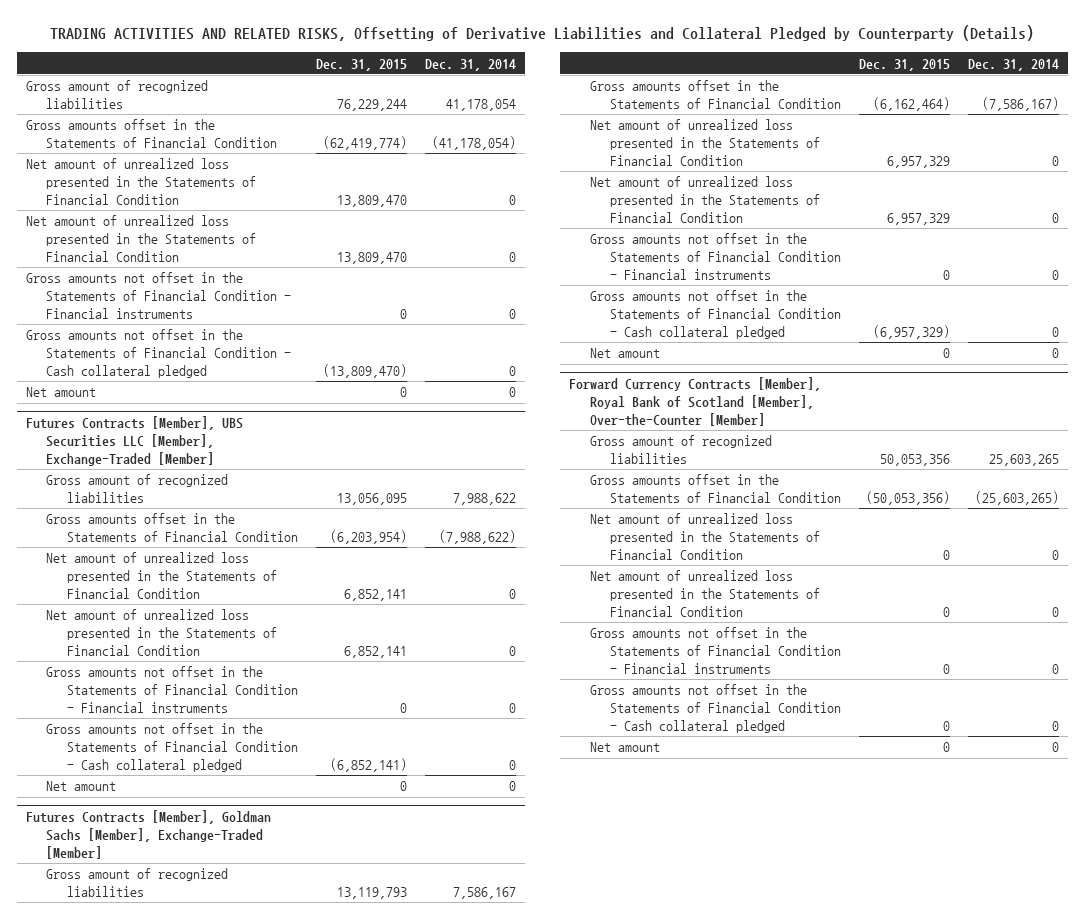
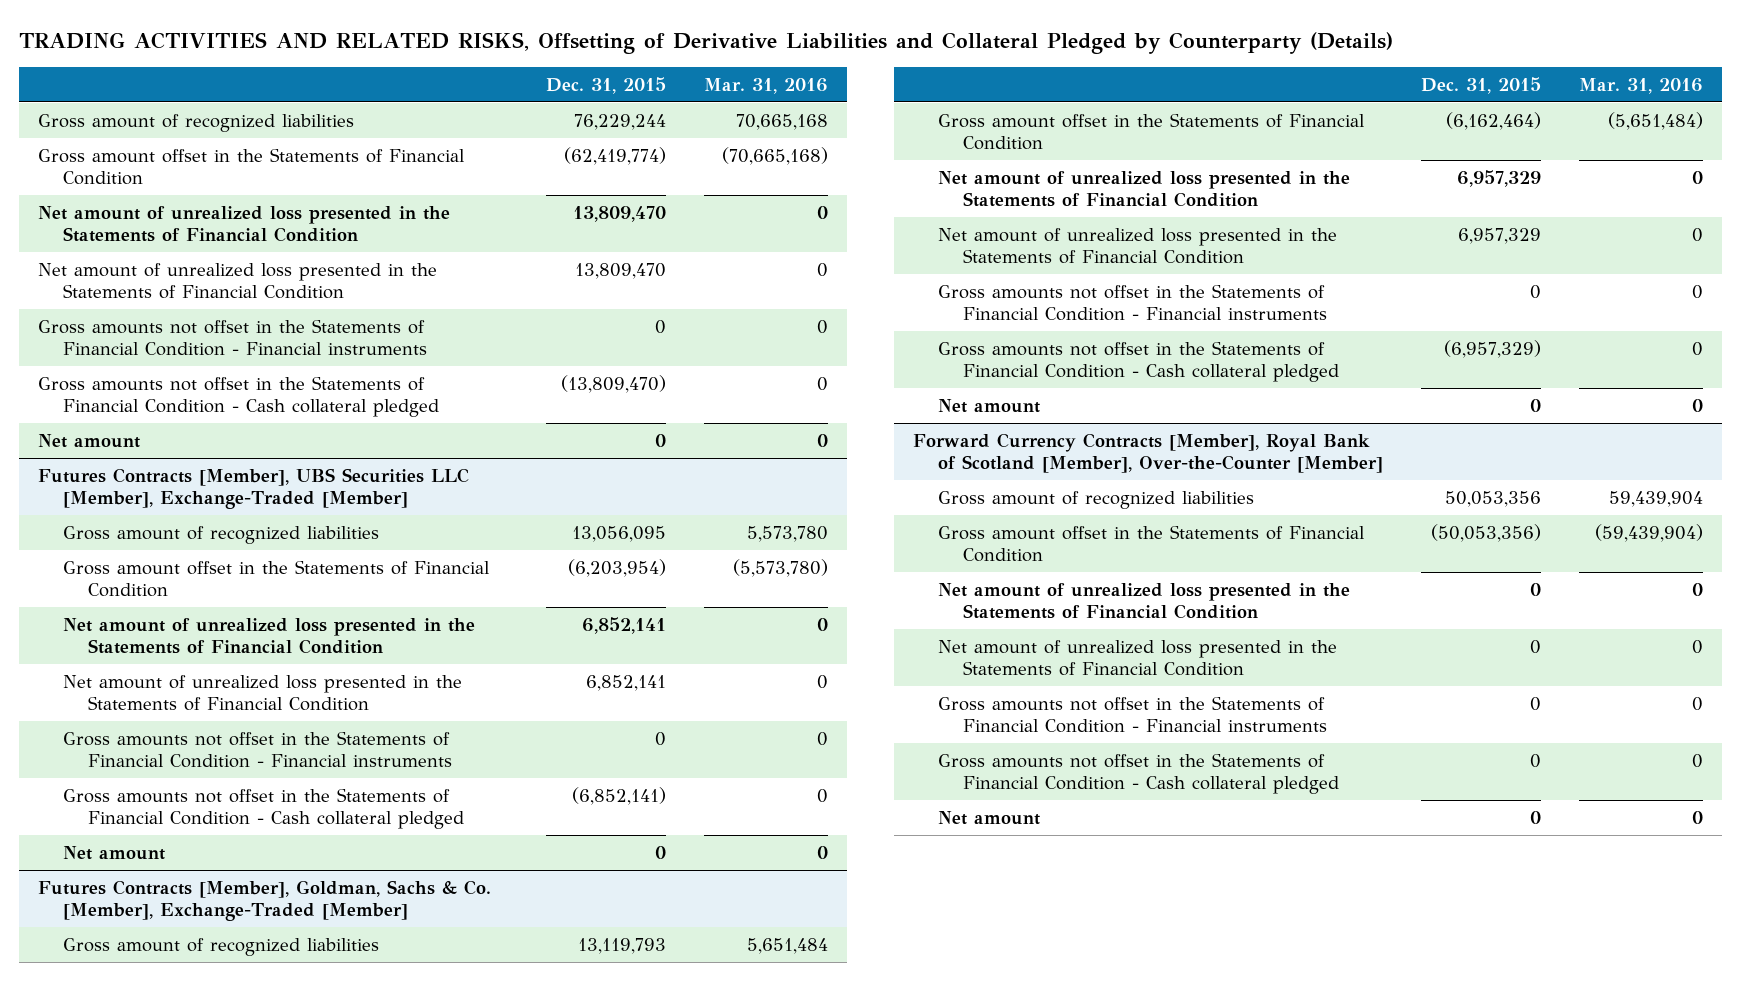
- | Dec. 31, 2015 | Dec. 31, 2014
+ | Dec. 31, 2015 | Mar. 31, 2016
- Gross amounts offset in the Statements of Financial Condition | (62,419,774) | (41,178,054)
+ Gross amount offset in the Statements of Financial Condition | (62,419,774) | (70,665,168)
@ Futures Contracts [Member], UBS Securities LLC [Member], Exchange-Traded [Member]
- Gross amounts offset in the Statements of Financial Condition | (6,203,954) | (7,988,622)
+ Gross amount offset in the Statements of Financial Condition | (6,203,954) | (5,573,780)
- Futures Contracts [Member], Goldman Sachs [Member], Exchange-Traded [Member]
+ Futures Contracts [Member], Goldman, Sachs & Co. [Member], Exchange-Traded [Member]
- Gross amounts offset in the Statements of Financial Condition | (6,162,464) | (7,586,167)
+ Gross amount offset in the Statements of Financial Condition | (6,162,464) | (5,651,484)
@ Forward Currency Contracts [Member], Royal Bank of Scotland [Member], Over-the-Counter [Member]
- Gross amounts offset in the Statements of Financial Condition | (50,053,356) | (25,603,265)
+ Gross amount offset in the Statements of Financial Condition | (50,053,356) | (59,439,904)

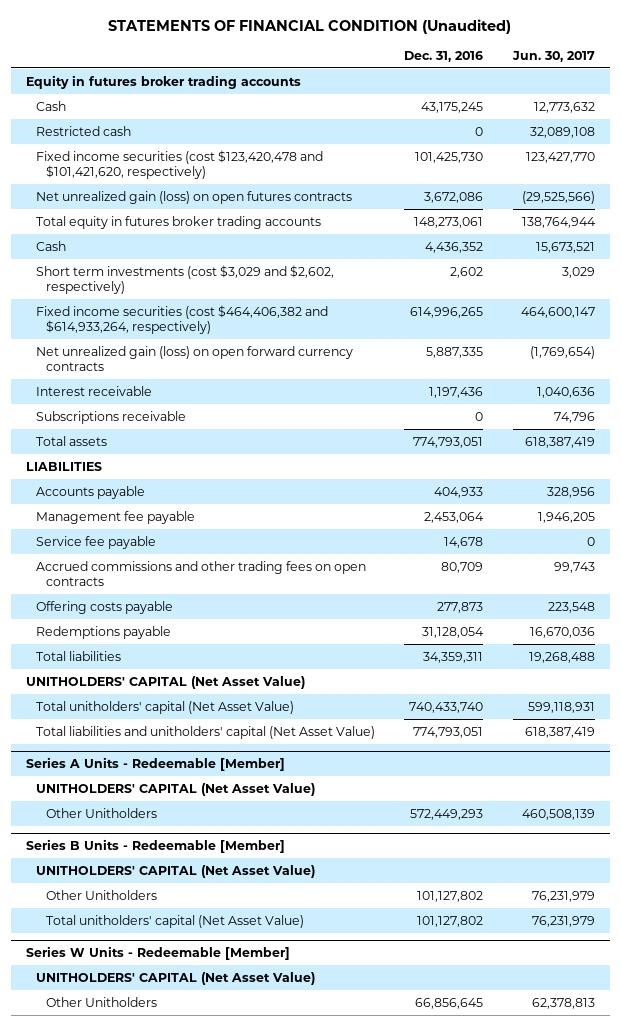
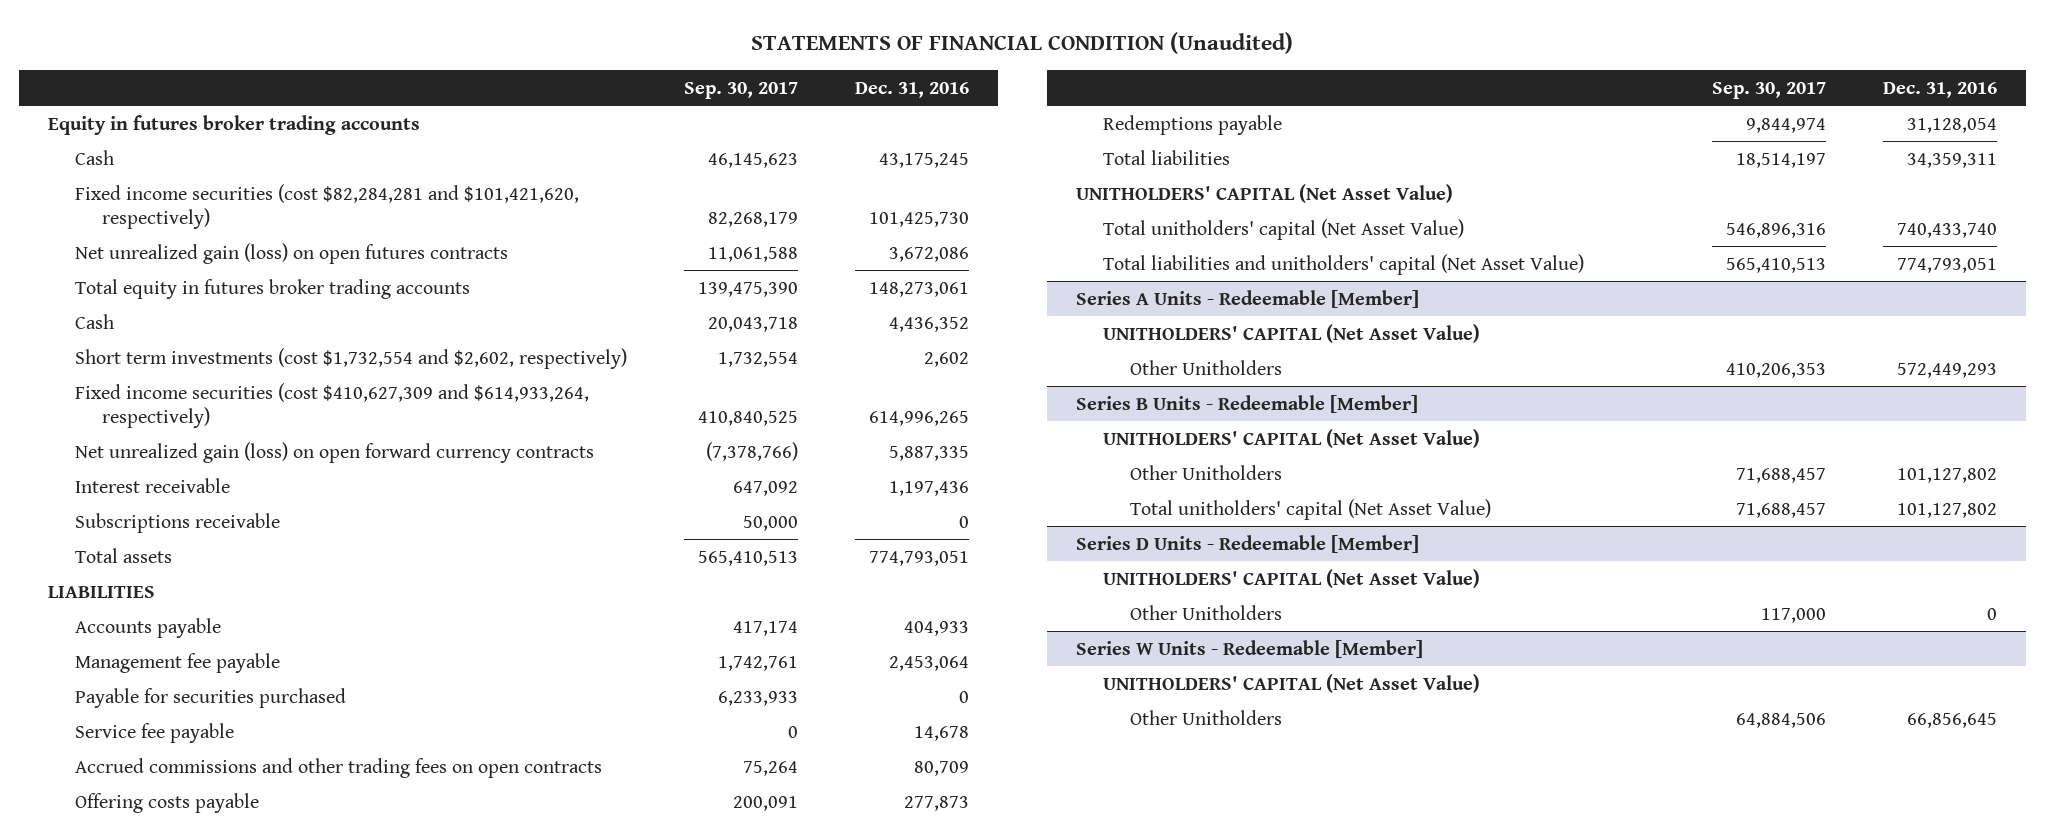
- | Dec. 31, 2016 | Jun. 30, 2017
+ | Sep. 30, 2017 | Dec. 31, 2016
- Restricted cash | 0 | 32,089,108
- Fixed income securities (cost $123,420,478 and $101,421,620, respectively) | 101,425,730 | 123,427,770
+ Fixed income securities (cost $82,284,281 and $101,421,620, respectively) | 82,268,179 | 101,425,730
- Short term investments (cost $3,029 and $2,602, respectively) | 2,602 | 3,029
- Fixed income securities (cost $464,406,382 and $614,933,264, respectively) | 614,996,265 | 464,600,147
+ Short term investments (cost $1,732,554 and $2,602, respectively) | 1,732,554 | 2,602
+ Fixed income securities (cost $410,627,309 and $614,933,264, respectively) | 410,840,525 | 614,996,265
+ Payable for securities purchased | 6,233,933 | 0
+ Series D Units - Redeemable [Member]
+ UNITHOLDERS' CAPITAL (Net Asset Value)
+ Other Unitholders | 117,000 | 0

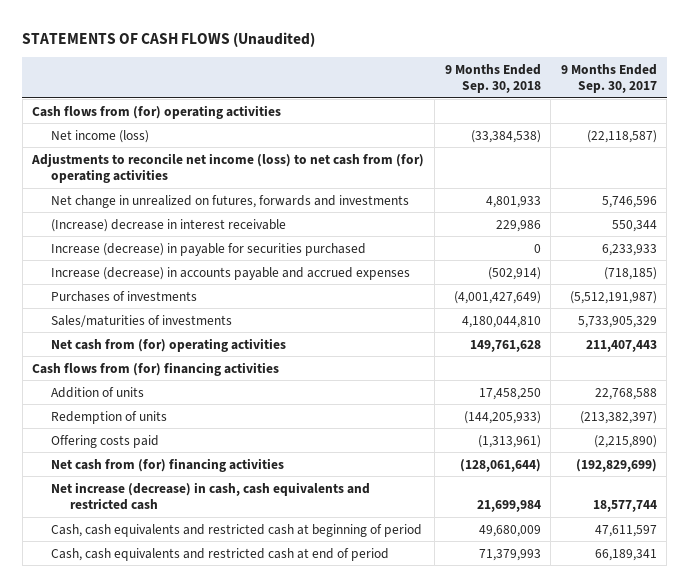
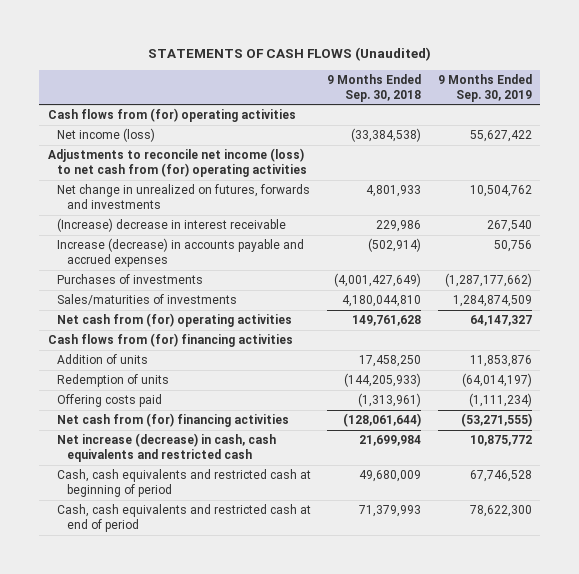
- | 9 Months Ended Sep. 30, 2018 | 9 Months Ended Sep. 30, 2017
+ | 9 Months Ended Sep. 30, 2018 | 9 Months Ended Sep. 30, 2019
- Increase (decrease) in payable for securities purchased | 0 | 6,233,933

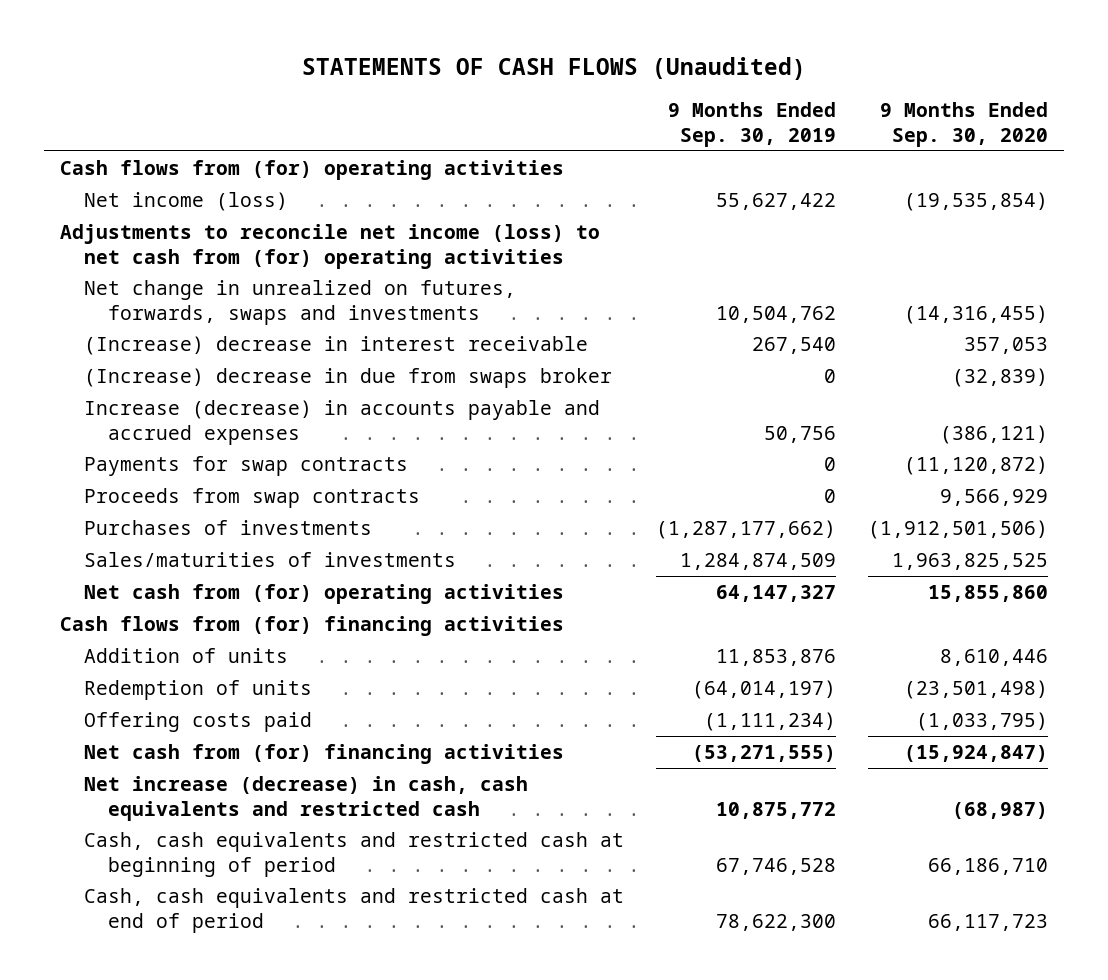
- | 9 Months Ended Sep. 30, 2018 | 9 Months Ended Sep. 30, 2019
+ | 9 Months Ended Sep. 30, 2019 | 9 Months Ended Sep. 30, 2020
- Net change in unrealized on futures, forwards and investments | 4,801,933 | 10,504,762
+ Net change in unrealized on futures, forwards, swaps and investments | 10,504,762 | (14,316,455)
+ (Increase) decrease in due from swaps broker | 0 | (32,839)
+ Payments for swap contracts | 0 | (11,120,872)
+ Proceeds from swap contracts | 0 | 9,566,929

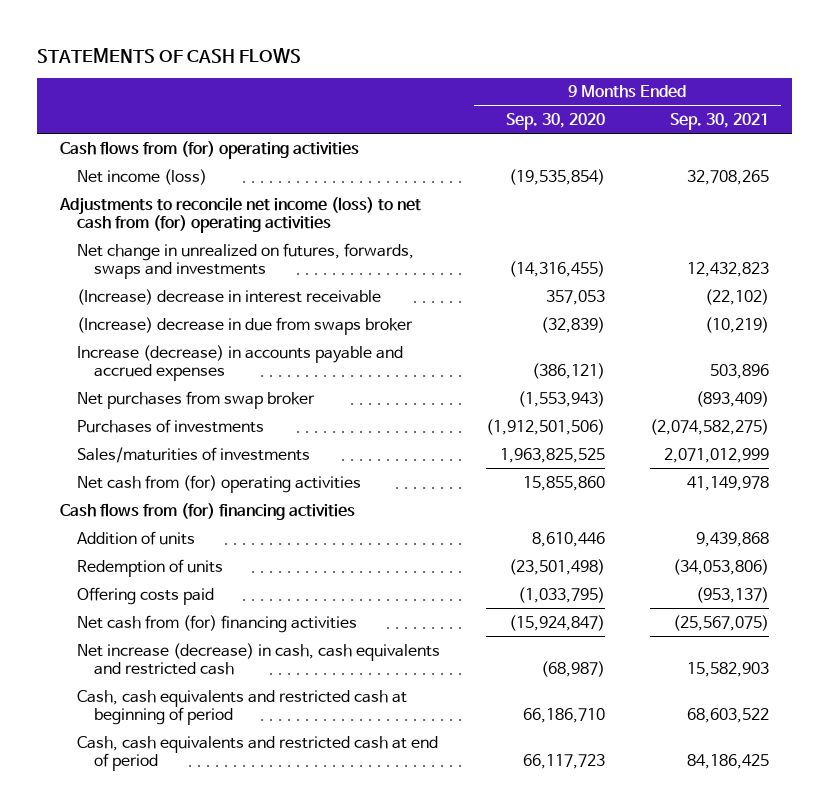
- STATEMENTS OF CASH FLOWS (Unaudited)
+ STATEMENTS OF CASH FLOWS
- | 9 Months Ended Sep. 30, 2019 | 9 Months Ended Sep. 30, 2020
+ | 9 Months Ended Sep. 30, 2020 | 9 Months Ended Sep. 30, 2021
- Payments for swap contracts | 0 | (11,120,872)
- Proceeds from swap contracts | 0 | 9,566,929
+ Net purchases from swap broker | (1,553,943) | (893,409)

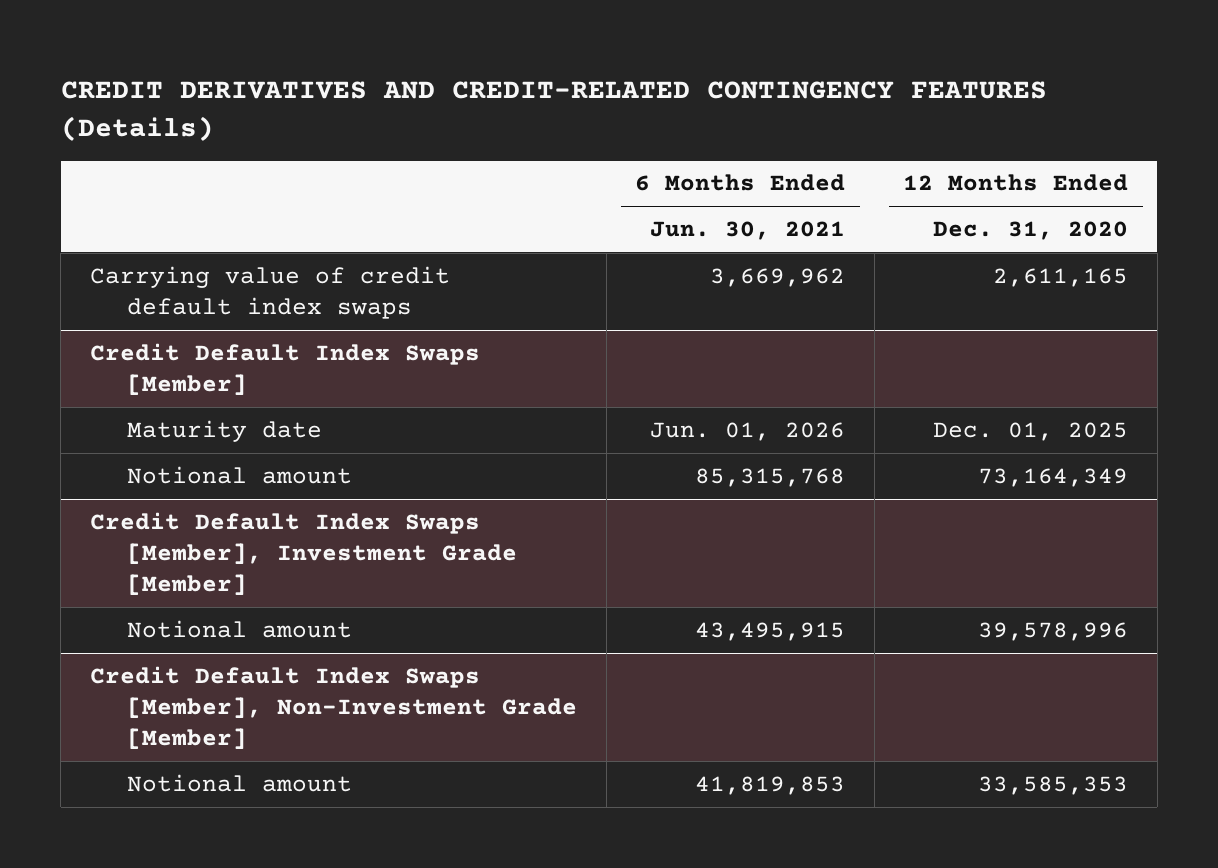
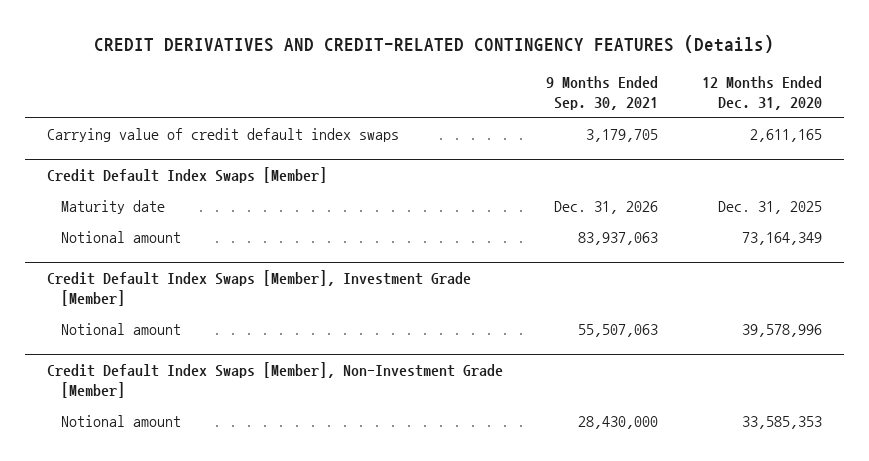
- | 6 Months Ended Jun. 30, 2021 | 12 Months Ended Dec. 31, 2020
+ | 9 Months Ended Sep. 30, 2021 | 12 Months Ended Dec. 31, 2020
@ Credit Default Index Swaps [Member]
- Maturity date | Jun. 01, 2026 | Dec. 01, 2025
+ Maturity date | Dec. 31, 2026 | Dec. 31, 2025

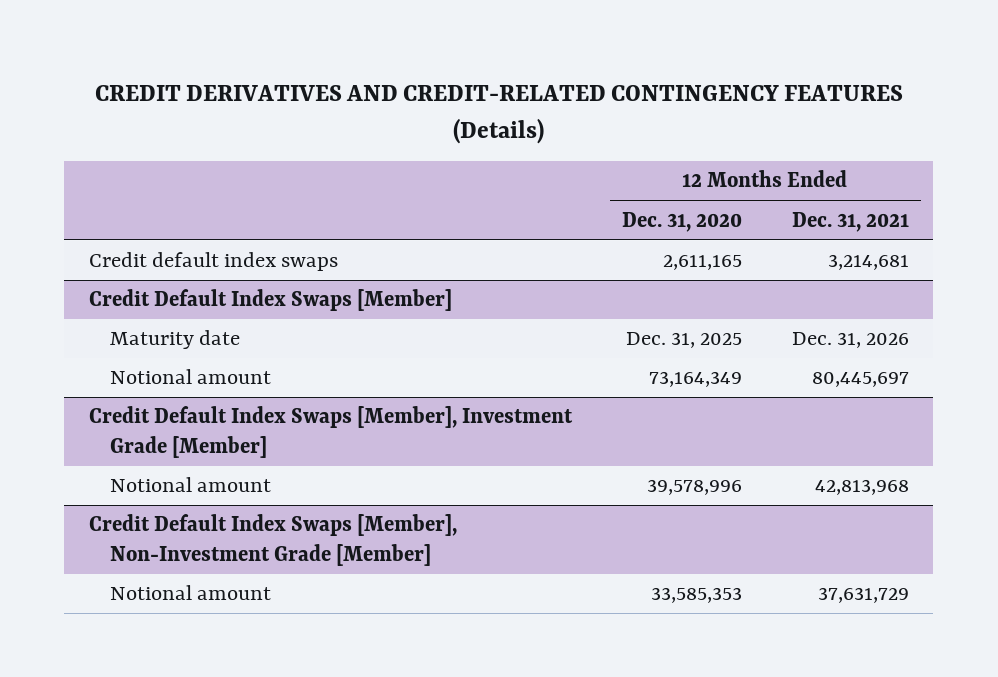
- | 9 Months Ended Sep. 30, 2021 | 12 Months Ended Dec. 31, 2020
+ | 12 Months Ended Dec. 31, 2020 | 12 Months Ended Dec. 31, 2021
- Carrying value of credit default index swaps | 3,179,705 | 2,611,165
+ Credit default index swaps | 2,611,165 | 3,214,681

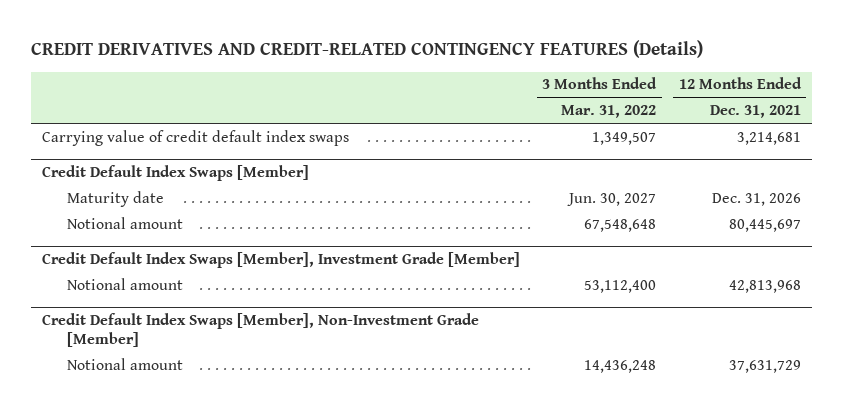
- | 12 Months Ended Dec. 31, 2020 | 12 Months Ended Dec. 31, 2021
+ | 3 Months Ended Mar. 31, 2022 | 12 Months Ended Dec. 31, 2021
- Credit default index swaps | 2,611,165 | 3,214,681
+ Carrying value of credit default index swaps | 1,349,507 | 3,214,681

